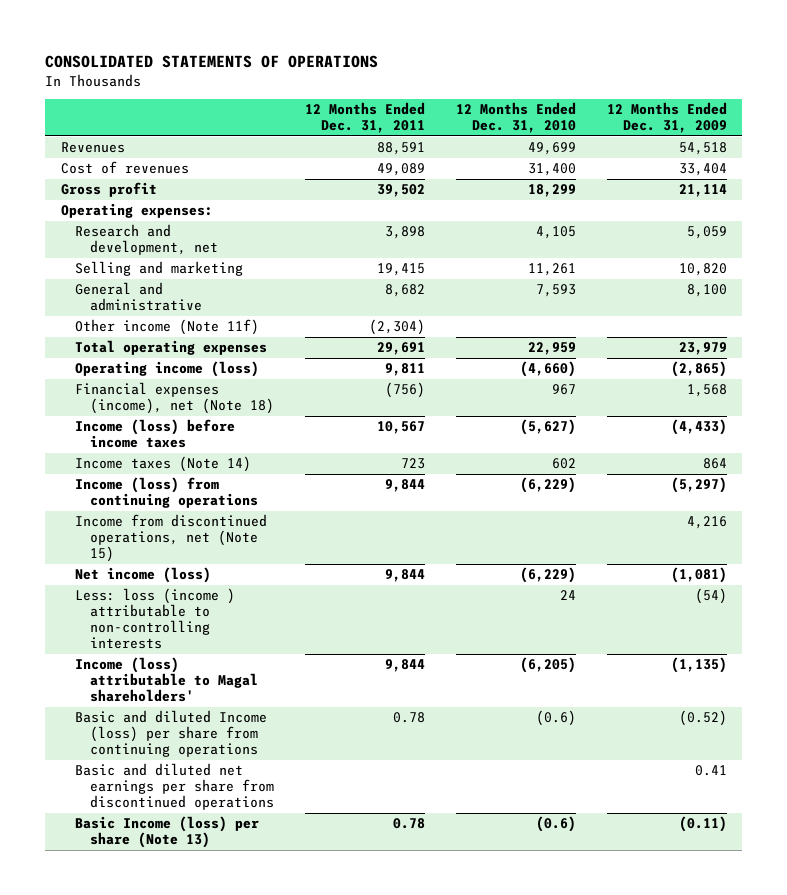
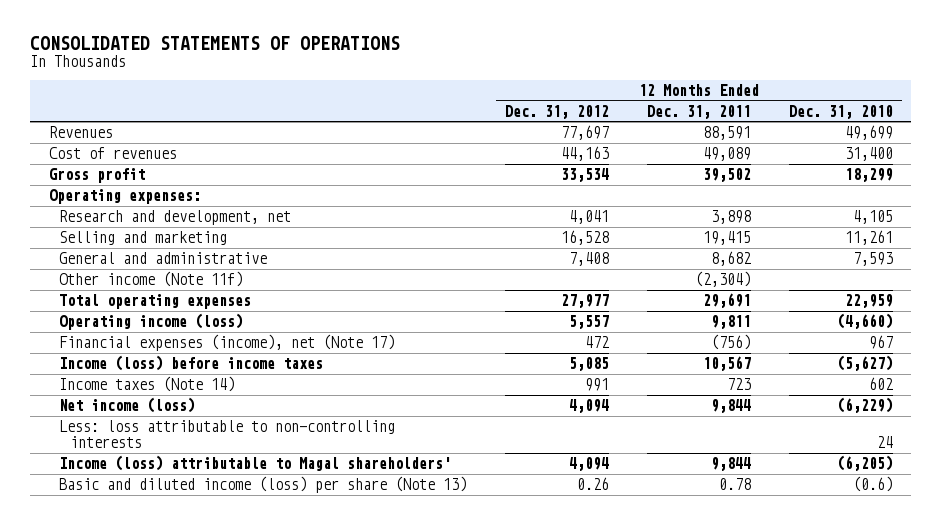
- | 12 Months Ended Dec. 31, 2011 | 12 Months Ended Dec. 31, 2010 | 12 Months Ended Dec. 31, 2009
+ | 12 Months Ended Dec. 31, 2012 | 12 Months Ended Dec. 31, 2011 | 12 Months Ended Dec. 31, 2010
- Financial expenses (income), net (Note 18) | (756) | 967 | 1,568
+ Financial expenses (income), net (Note 17) | 472 | (756) | 967
- Income (loss) from continuing operations | 9,844 | (6,229) | (5,297)
- Income from discontinued operations, net (Note 15) | | | 4,216
- Less: loss (income ) attributable to non-controlling interests | | 24 | (54)
+ Less: loss attributable to non-controlling interests | | | 24
- Basic and diluted Income (loss) per share from continuing operations | 0.78 | (0.6) | (0.52)
- Basic and diluted net earnings per share from discontinued operations | | | 0.41
- Basic Income (loss) per share (Note 13) | 0.78 | (0.6) | (0.11)
+ Basic and diluted income (loss) per share (Note 13) | 0.26 | 0.78 | (0.6)

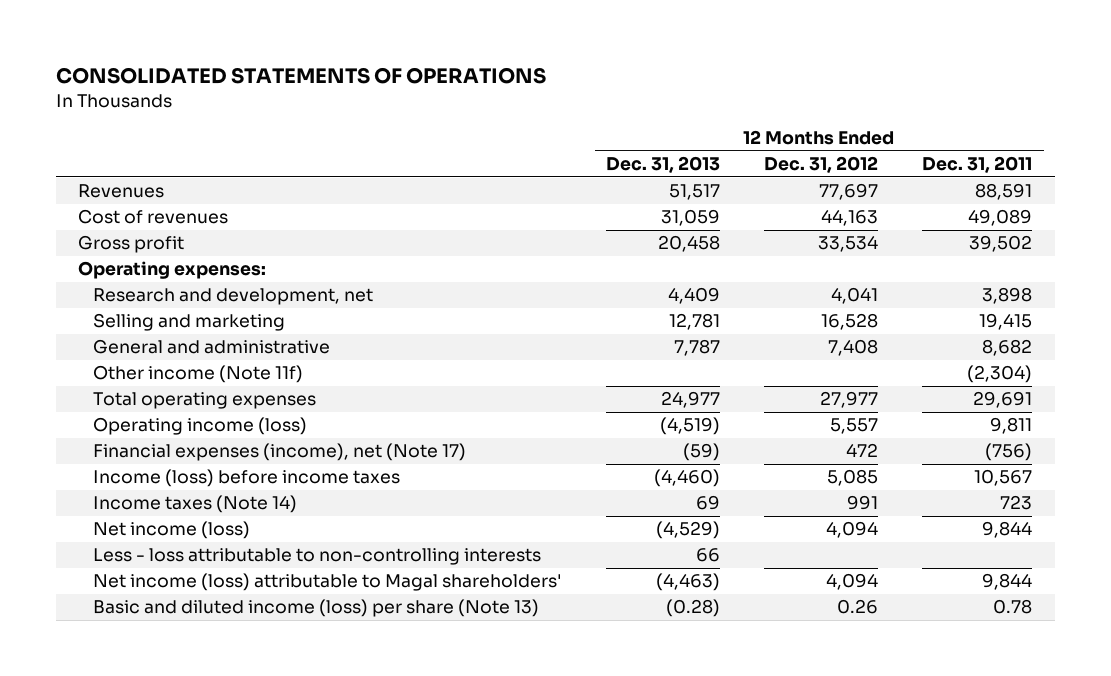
- | 12 Months Ended Dec. 31, 2012 | 12 Months Ended Dec. 31, 2011 | 12 Months Ended Dec. 31, 2010
+ | 12 Months Ended Dec. 31, 2013 | 12 Months Ended Dec. 31, 2012 | 12 Months Ended Dec. 31, 2011
- Less: loss attributable to non-controlling interests | | | 24
- Income (loss) attributable to Magal shareholders' | 4,094 | 9,844 | (6,205)
+ Less - loss attributable to non-controlling interests | 66 | |
+ Net income (loss) attributable to Magal shareholders' | (4,463) | 4,094 | 9,844

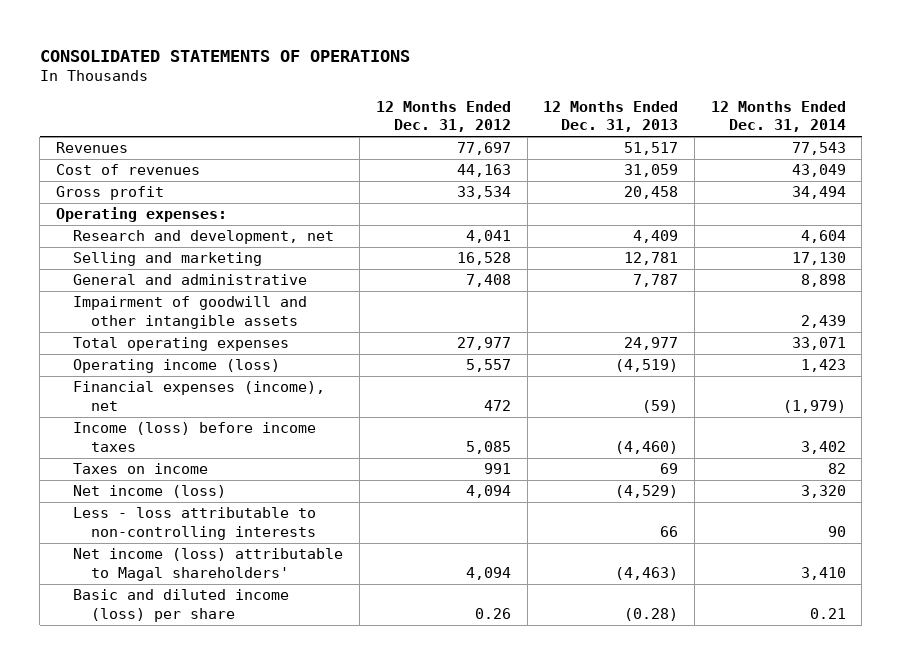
- | 12 Months Ended Dec. 31, 2013 | 12 Months Ended Dec. 31, 2012 | 12 Months Ended Dec. 31, 2011
+ | 12 Months Ended Dec. 31, 2012 | 12 Months Ended Dec. 31, 2013 | 12 Months Ended Dec. 31, 2014
- Other income (Note 11f) | | | (2,304)
+ Impairment of goodwill and other intangible assets | | | 2,439
- Financial expenses (income), net (Note 17) | (59) | 472 | (756)
+ Financial expenses (income), net | 472 | (59) | (1,979)
- Income taxes (Note 14) | 69 | 991 | 723
+ Taxes on income | 991 | 69 | 82
- Basic and diluted income (loss) per share (Note 13) | (0.28) | 0.26 | 0.78
+ Basic and diluted income (loss) per share | 0.26 | (0.28) | 0.21

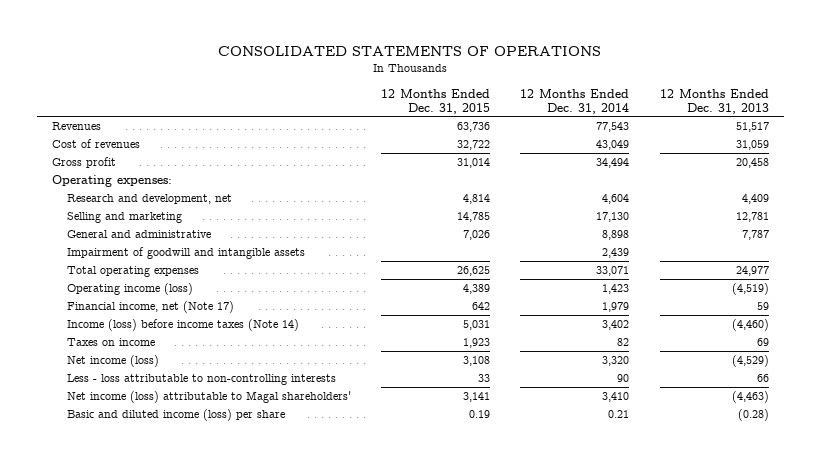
- | 12 Months Ended Dec. 31, 2012 | 12 Months Ended Dec. 31, 2013 | 12 Months Ended Dec. 31, 2014
+ | 12 Months Ended Dec. 31, 2015 | 12 Months Ended Dec. 31, 2014 | 12 Months Ended Dec. 31, 2013
- Impairment of goodwill and other intangible assets | | | 2,439
+ Impairment of goodwill and intangible assets | | 2,439 |
- Financial expenses (income), net | 472 | (59) | (1,979)
- Income (loss) before income taxes | 5,085 | (4,460) | 3,402
+ Financial income, net (Note 17) | 642 | 1,979 | 59
+ Income (loss) before income taxes (Note 14) | 5,031 | 3,402 | (4,460)

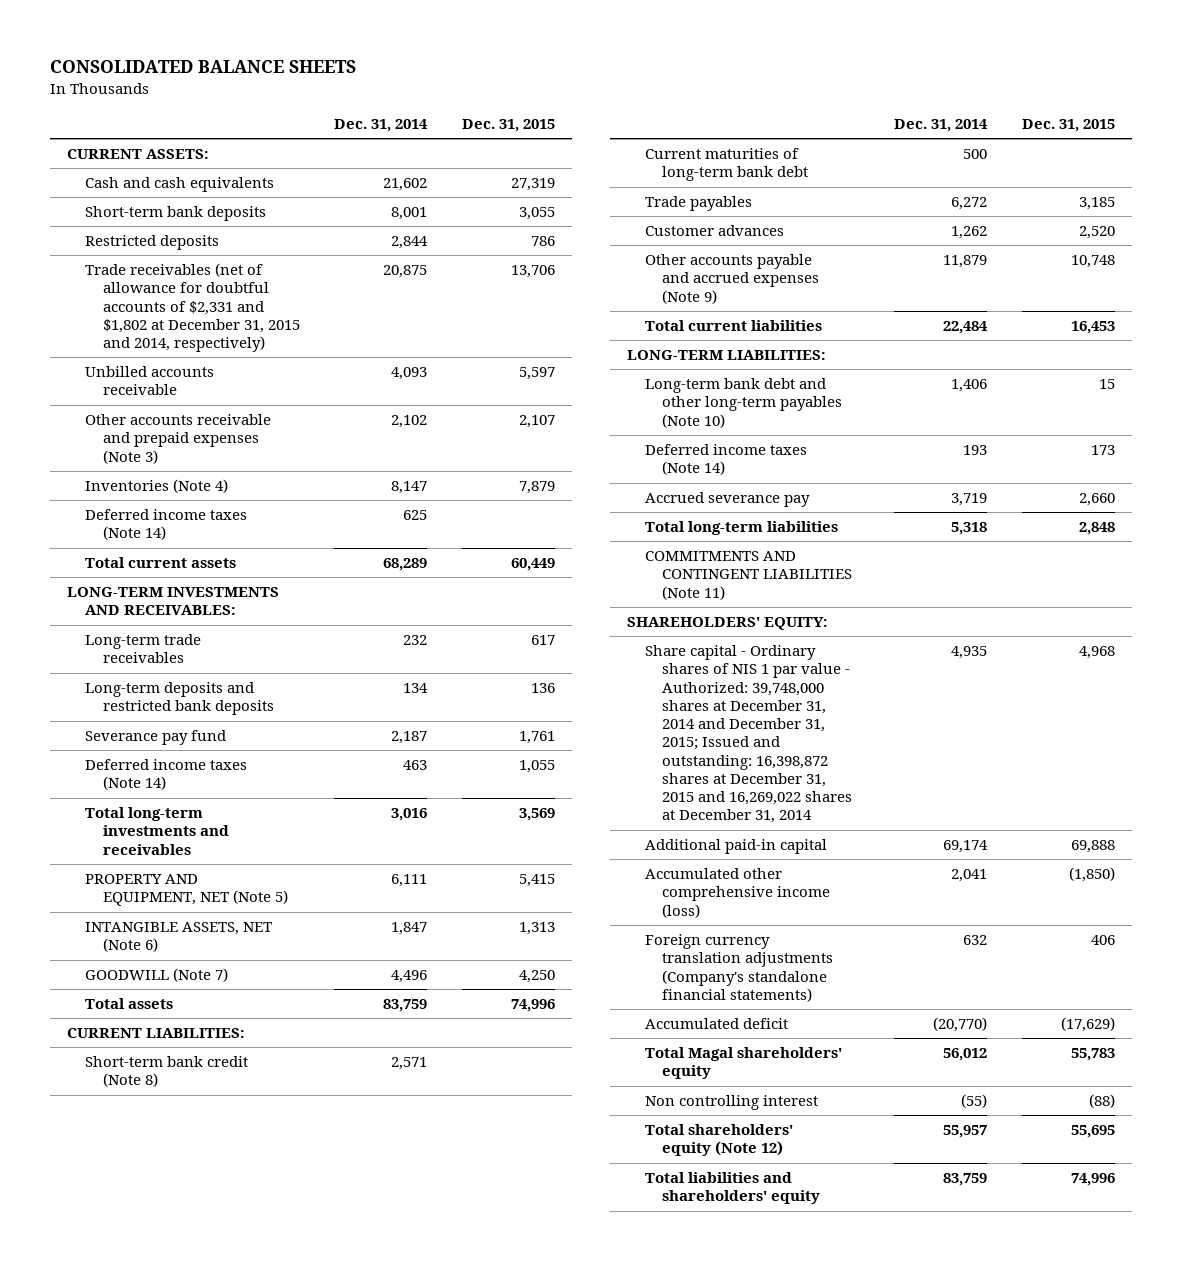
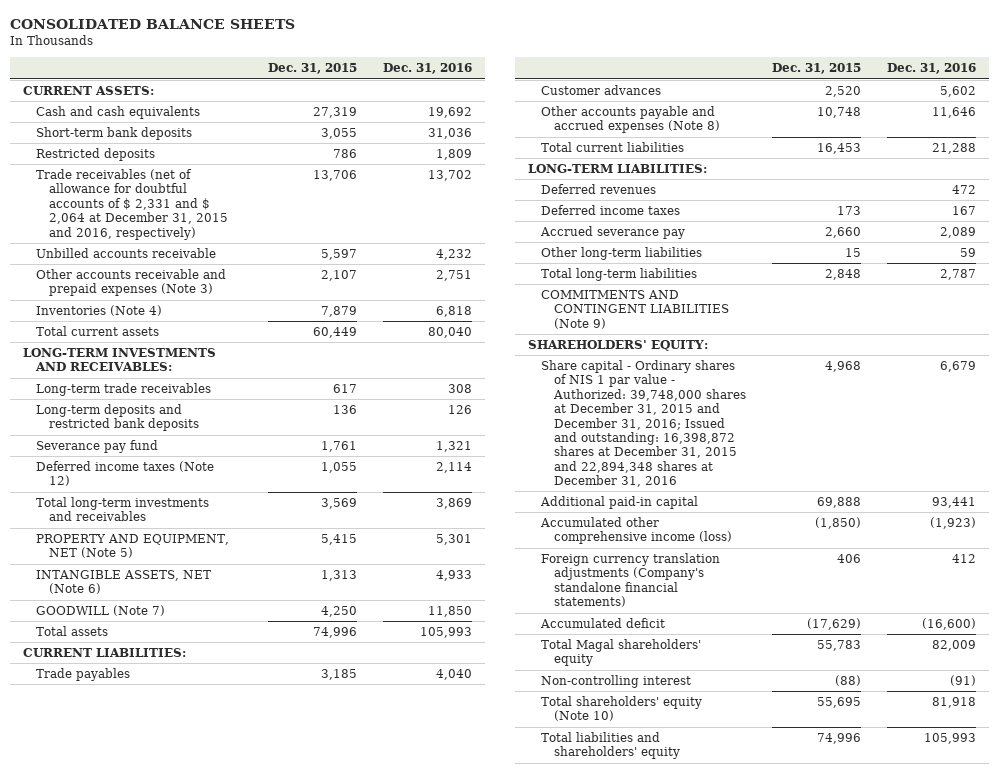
- | Dec. 31, 2014 | Dec. 31, 2015
+ | Dec. 31, 2015 | Dec. 31, 2016
- Trade receivables (net of allowance for doubtful accounts of $2,331 and $1,802 at December 31, 2015 and 2014, respectively) | 20,875 | 13,706
+ Trade receivables (net of allowance for doubtful accounts of $ 2,331 and $ 2,064 at December 31, 2015 and 2016, respectively) | 13,706 | 13,702
- Deferred income taxes (Note 14) | 625 |
- Deferred income taxes (Note 14) | 463 | 1,055
+ Deferred income taxes (Note 12) | 1,055 | 2,114
- Short-term bank credit (Note 8) | 2,571 |
- Current maturities of long-term bank debt | 500 |
- Other accounts payable and accrued expenses (Note 9) | 11,879 | 10,748
+ Other accounts payable and accrued expenses (Note 8) | 10,748 | 11,646
- Long-term bank debt and other long-term payables (Note 10) | 1,406 | 15
- Deferred income taxes (Note 14) | 193 | 173
+ Deferred revenues | | 472
+ Deferred income taxes | 173 | 167
+ Other long-term liabilities | 15 | 59
- COMMITMENTS AND CONTINGENT LIABILITIES (Note 11)
+ COMMITMENTS AND CONTINGENT LIABILITIES (Note 9)
- Share capital - Ordinary shares of NIS 1 par value - Authorized: 39,748,000 shares at December 31, 2014 and December 31, 2015; Issued and outstanding: 16,398,872 shares at December 31, 2015 and 16,269,022 shares at December 31, 2014 | 4,935 | 4,968
+ Share capital - Ordinary shares of NIS 1 par value - Authorized: 39,748,000 shares at December 31, 2015 and December 31, 2016; Issued and outstanding: 16,398,872 shares at December 31, 2015 and 22,894,348 shares at December 31, 2016 | 4,968 | 6,679
- Non controlling interest | (55) | (88)
- Total shareholders' equity (Note 12) | 55,957 | 55,695
+ Non-controlling interest | (88) | (91)
+ Total shareholders' equity (Note 10) | 55,695 | 81,918

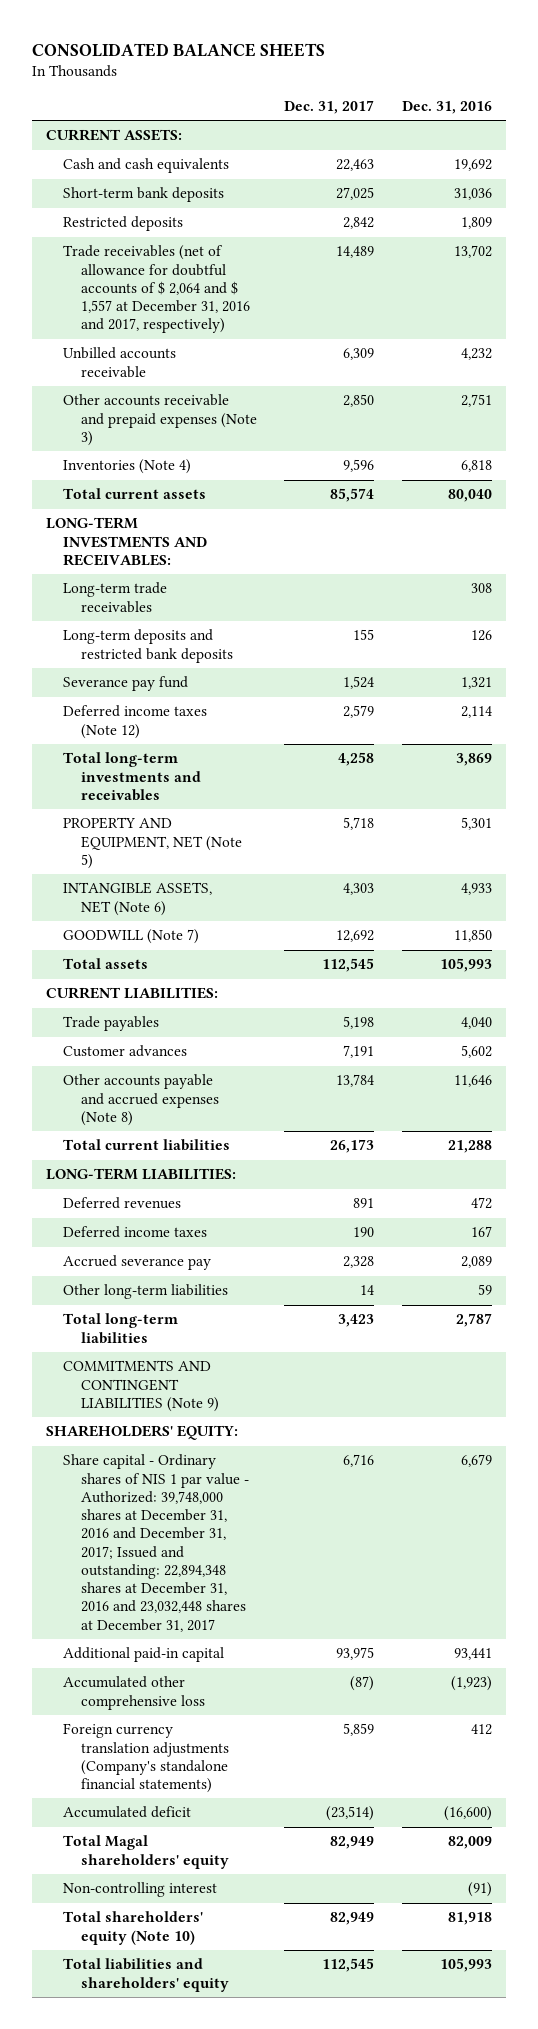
- | Dec. 31, 2015 | Dec. 31, 2016
+ | Dec. 31, 2017 | Dec. 31, 2016
- Trade receivables (net of allowance for doubtful accounts of $ 2,331 and $ 2,064 at December 31, 2015 and 2016, respectively) | 13,706 | 13,702
+ Trade receivables (net of allowance for doubtful accounts of $ 2,064 and $ 1,557 at December 31, 2016 and 2017, respectively) | 14,489 | 13,702
- Share capital - Ordinary shares of NIS 1 par value - Authorized: 39,748,000 shares at December 31, 2015 and December 31, 2016; Issued and outstanding: 16,398,872 shares at December 31, 2015 and 22,894,348 shares at December 31, 2016 | 4,968 | 6,679
+ Share capital - Ordinary shares of NIS 1 par value - Authorized: 39,748,000 shares at December 31, 2016 and December 31, 2017; Issued and outstanding: 22,894,348 shares at December 31, 2016 and 23,032,448 shares at December 31, 2017 | 6,716 | 6,679
- Accumulated other comprehensive income (loss) | (1,850) | (1,923)
+ Accumulated other comprehensive loss | (87) | (1,923)

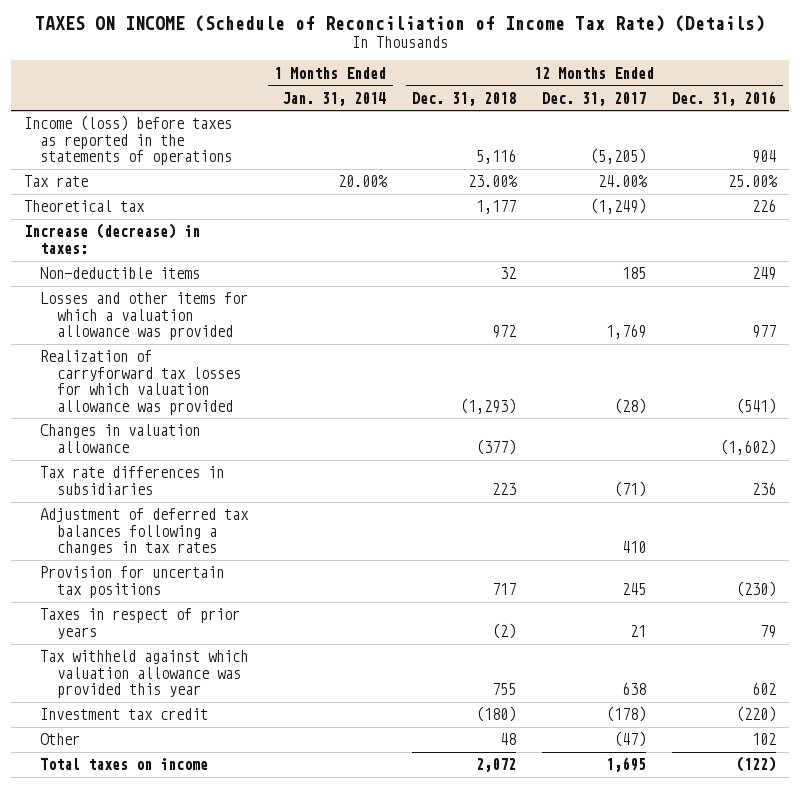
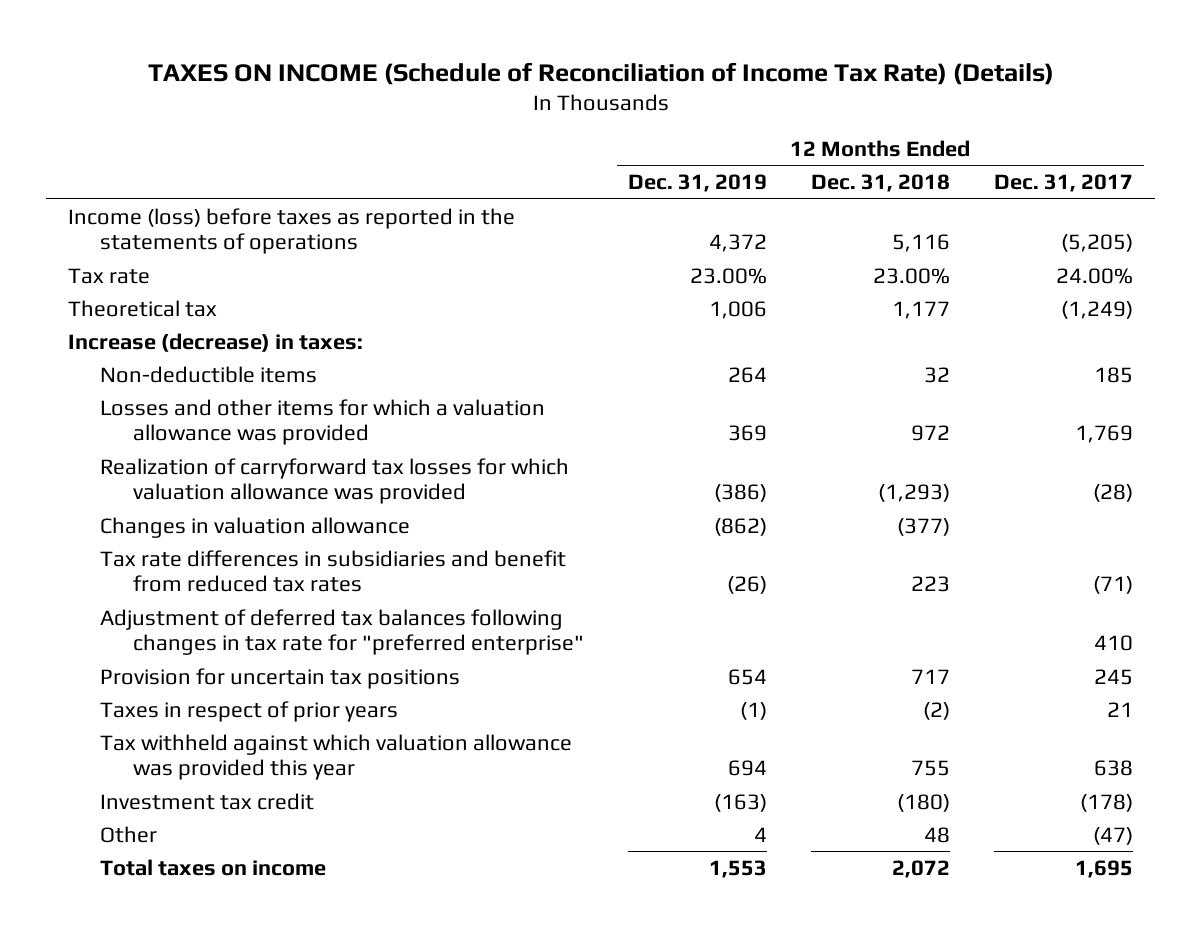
- | 1 Months Ended Jan. 31, 2014 | 12 Months Ended Dec. 31, 2018 | 12 Months Ended Dec. 31, 2017 | 12 Months Ended Dec. 31, 2016
+ | 12 Months Ended Dec. 31, 2019 | 12 Months Ended Dec. 31, 2018 | 12 Months Ended Dec. 31, 2017
- Tax rate differences in subsidiaries | | 223 | (71) | 236
- Adjustment of deferred tax balances following a changes in tax rates | | | 410 |
+ Tax rate differences in subsidiaries and benefit from reduced tax rates | (26) | 223 | (71)
+ Adjustment of deferred tax balances following changes in tax rate for "preferred enterprise" | | | 410

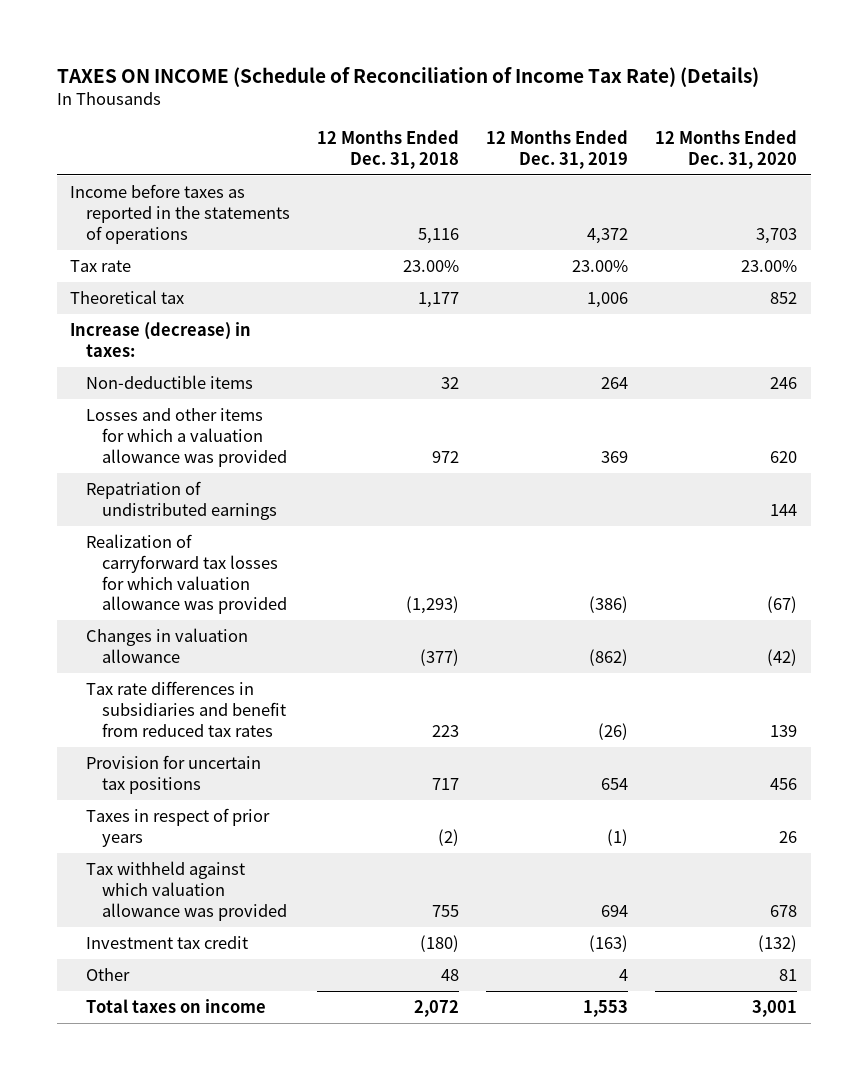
- | 12 Months Ended Dec. 31, 2019 | 12 Months Ended Dec. 31, 2018 | 12 Months Ended Dec. 31, 2017
+ | 12 Months Ended Dec. 31, 2018 | 12 Months Ended Dec. 31, 2019 | 12 Months Ended Dec. 31, 2020
- Income (loss) before taxes as reported in the statements of operations | 4,372 | 5,116 | (5,205)
+ Income before taxes as reported in the statements of operations | 5,116 | 4,372 | 3,703
+ Repatriation of undistributed earnings | | | 144
- Adjustment of deferred tax balances following changes in tax rate for "preferred enterprise" | | | 410
- Tax withheld against which valuation allowance was provided this year | 694 | 755 | 638
+ Tax withheld against which valuation allowance was provided | 755 | 694 | 678

